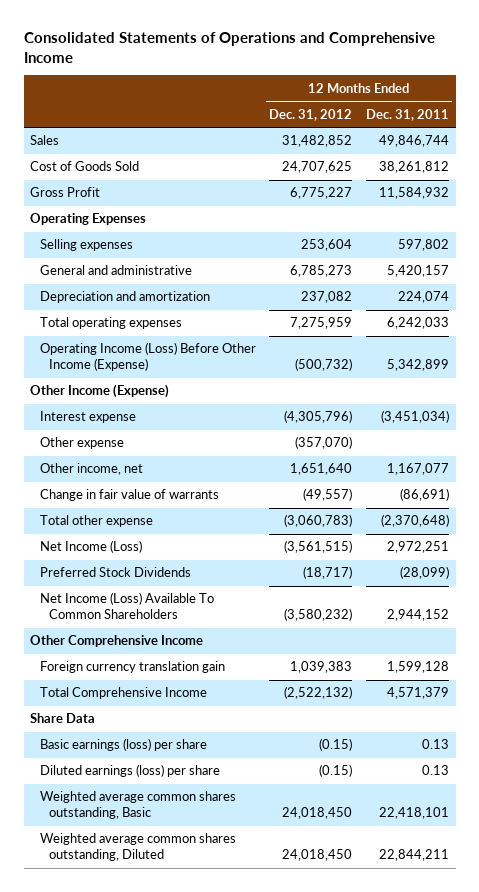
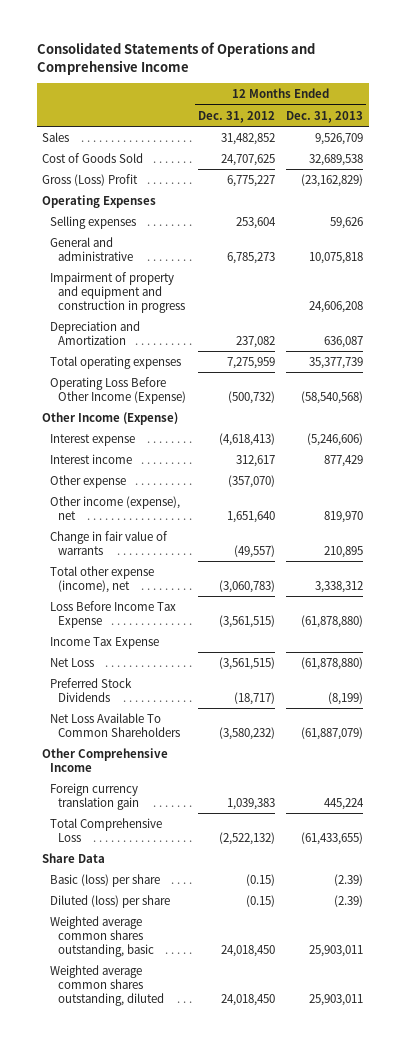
- | 12 Months Ended Dec. 31, 2012 | 12 Months Ended Dec. 31, 2011
+ | 12 Months Ended Dec. 31, 2012 | 12 Months Ended Dec. 31, 2013
- Gross Profit | 6,775,227 | 11,584,932
+ Gross (Loss) Profit | 6,775,227 | (23,162,829)
- Depreciation and amortization | 237,082 | 224,074
+ Impairment of property and equipment and construction in progress | | 24,606,208
+ Depreciation and Amortization | 237,082 | 636,087
- Operating Income (Loss) Before Other Income (Expense) | (500,732) | 5,342,899
+ Operating Loss Before Other Income (Expense) | (500,732) | (58,540,568)
- Interest expense | (4,305,796) | (3,451,034)
+ Interest expense | (4,618,413) | (5,246,606)
+ Interest income | 312,617 | 877,429
- Other income, net | 1,651,640 | 1,167,077
+ Other income (expense), net | 1,651,640 | 819,970
- Total other expense | (3,060,783) | (2,370,648)
- Net Income (Loss) | (3,561,515) | 2,972,251
+ Total other expense (income), net | (3,060,783) | 3,338,312
+ Loss Before Income Tax Expense | (3,561,515) | (61,878,880)
+ Income Tax Expense
+ Net Loss | (3,561,515) | (61,878,880)
- Net Income (Loss) Available To Common Shareholders | (3,580,232) | 2,944,152
+ Net Loss Available To Common Shareholders | (3,580,232) | (61,887,079)
- Total Comprehensive Income | (2,522,132) | 4,571,379
+ Total Comprehensive Loss | (2,522,132) | (61,433,655)
- Basic earnings (loss) per share | (0.15) | 0.13
- Diluted earnings (loss) per share | (0.15) | 0.13
- Weighted average common shares outstanding, Basic | 24,018,450 | 22,418,101
- Weighted average common shares outstanding, Diluted | 24,018,450 | 22,844,211
+ Basic (loss) per share | (0.15) | (2.39)
+ Diluted (loss) per share | (0.15) | (2.39)
+ Weighted average common shares outstanding, basic | 24,018,450 | 25,903,011
+ Weighted average common shares outstanding, diluted | 24,018,450 | 25,903,011

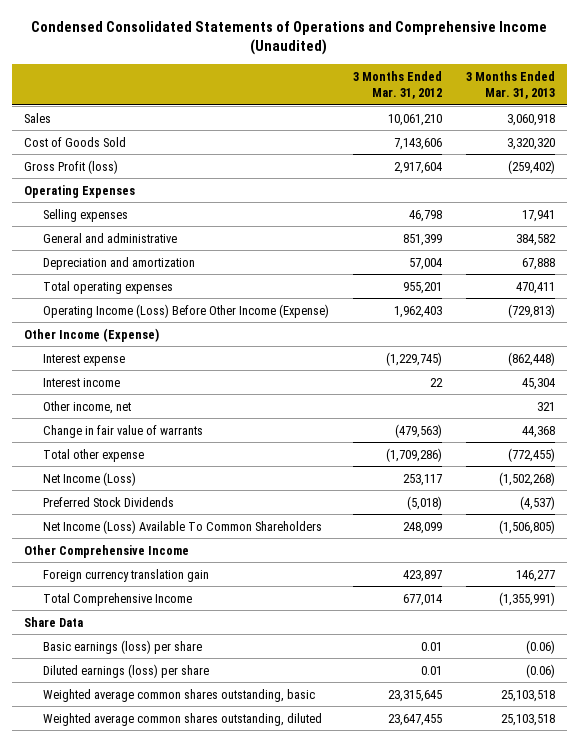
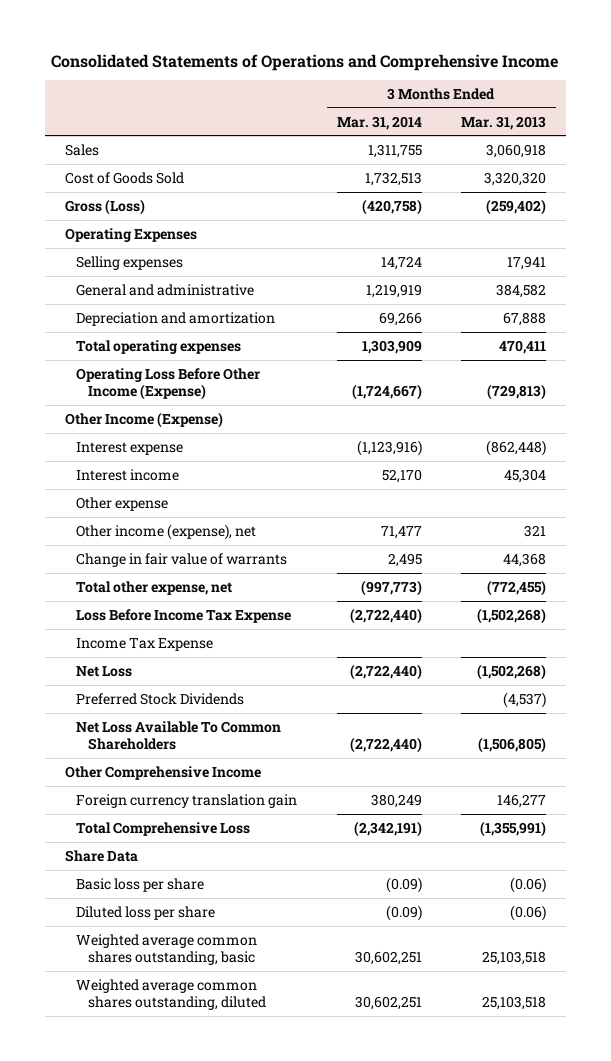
- Condensed Consolidated Statements of Operations and Comprehensive Income (Unaudited)
+ Consolidated Statements of Operations and Comprehensive Income
- | 3 Months Ended Mar. 31, 2012 | 3 Months Ended Mar. 31, 2013
+ | 3 Months Ended Mar. 31, 2014 | 3 Months Ended Mar. 31, 2013
- Gross Profit (loss) | 2,917,604 | (259,402)
+ Gross (Loss) | (420,758) | (259,402)
- Operating Income (Loss) Before Other Income (Expense) | 1,962,403 | (729,813)
+ Operating Loss Before Other Income (Expense) | (1,724,667) | (729,813)
- Other income, net | | 321
+ Other expense
+ Other income (expense), net | 71,477 | 321
- Total other expense | (1,709,286) | (772,455)
- Net Income (Loss) | 253,117 | (1,502,268)
+ Total other expense, net | (997,773) | (772,455)
+ Loss Before Income Tax Expense | (2,722,440) | (1,502,268)
+ Income Tax Expense
+ Net Loss | (2,722,440) | (1,502,268)
- Net Income (Loss) Available To Common Shareholders | 248,099 | (1,506,805)
+ Net Loss Available To Common Shareholders | (2,722,440) | (1,506,805)
- Total Comprehensive Income | 677,014 | (1,355,991)
+ Total Comprehensive Loss | (2,342,191) | (1,355,991)
- Basic earnings (loss) per share | 0.01 | (0.06)
- Diluted earnings (loss) per share | 0.01 | (0.06)
+ Basic loss per share | (0.09) | (0.06)
+ Diluted loss per share | (0.09) | (0.06)

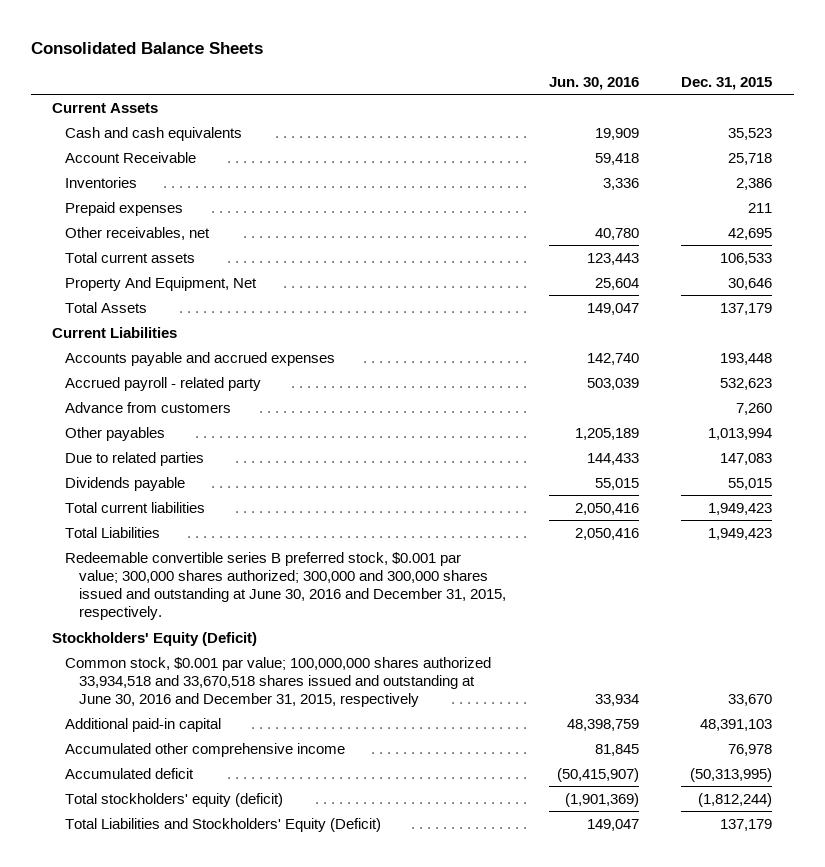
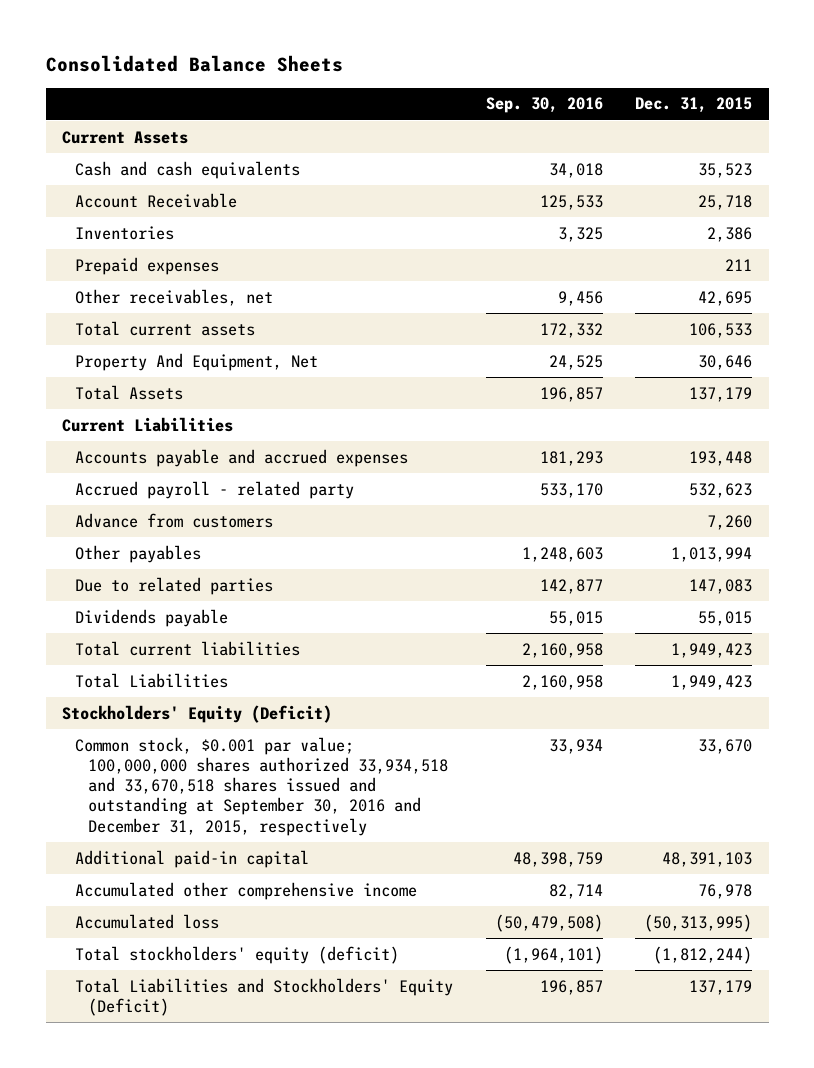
- | Jun. 30, 2016 | Dec. 31, 2015
+ | Sep. 30, 2016 | Dec. 31, 2015
- Redeemable convertible series B preferred stock, $0.001 par value; 300,000 shares authorized; 300,000 and 300,000 shares issued and outstanding at June 30, 2016 and December 31, 2015, respectively.
- Common stock, $0.001 par value; 100,000,000 shares authorized 33,934,518 and 33,670,518 shares issued and outstanding at June 30, 2016 and December 31, 2015, respectively | 33,934 | 33,670
+ Common stock, $0.001 par value; 100,000,000 shares authorized 33,934,518 and 33,670,518 shares issued and outstanding at September 30, 2016 and December 31, 2015, respectively | 33,934 | 33,670
- Accumulated deficit | (50,415,907) | (50,313,995)
+ Accumulated loss | (50,479,508) | (50,313,995)

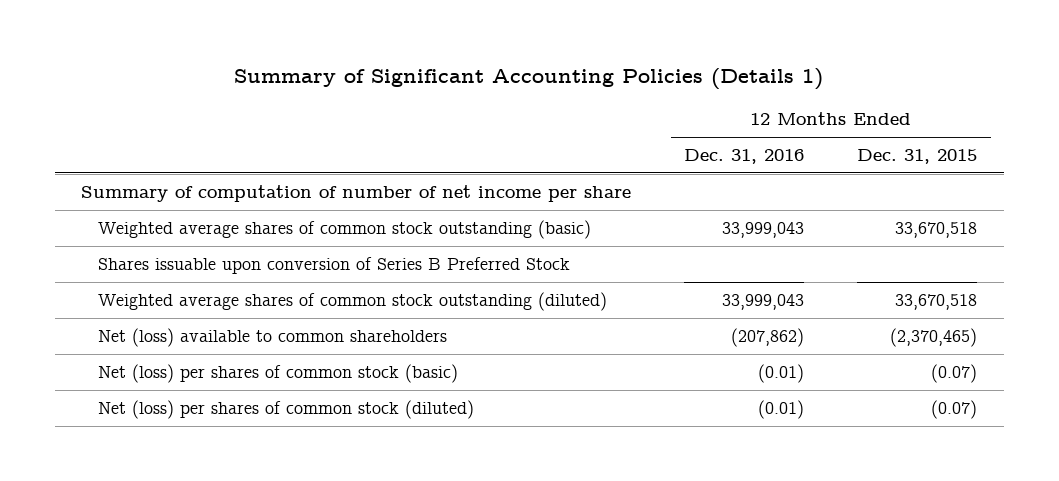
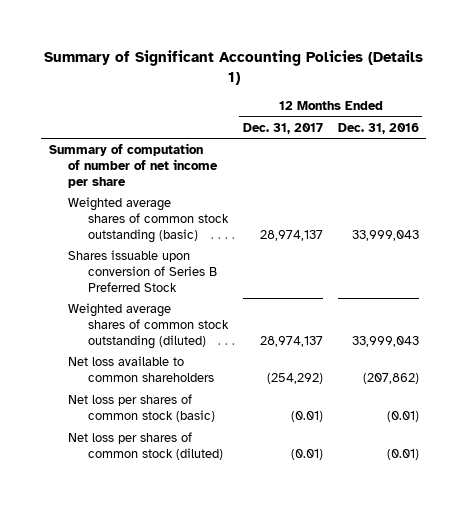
- | 12 Months Ended Dec. 31, 2016 | 12 Months Ended Dec. 31, 2015
+ | 12 Months Ended Dec. 31, 2017 | 12 Months Ended Dec. 31, 2016
- Net (loss) available to common shareholders | (207,862) | (2,370,465)
- Net (loss) per shares of common stock (basic) | (0.01) | (0.07)
- Net (loss) per shares of common stock (diluted) | (0.01) | (0.07)
+ Net loss available to common shareholders | (254,292) | (207,862)
+ Net loss per shares of common stock (basic) | (0.01) | (0.01)
+ Net loss per shares of common stock (diluted) | (0.01) | (0.01)

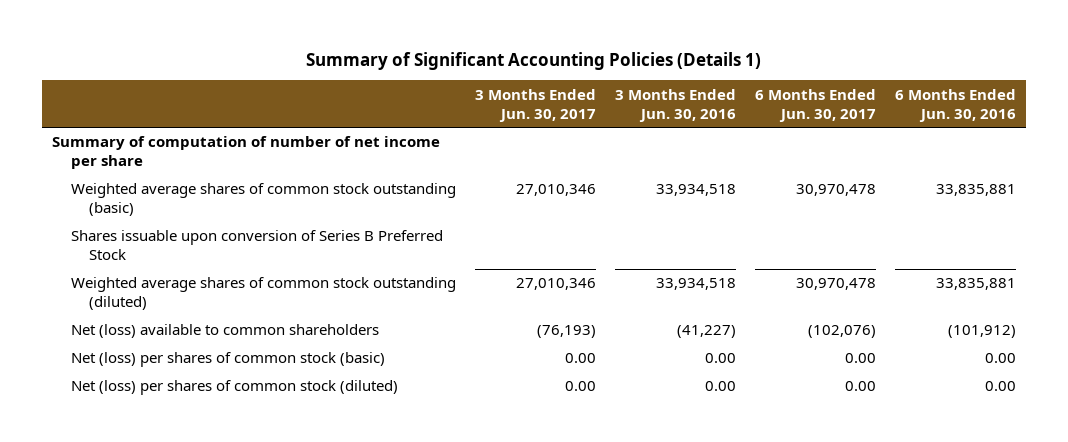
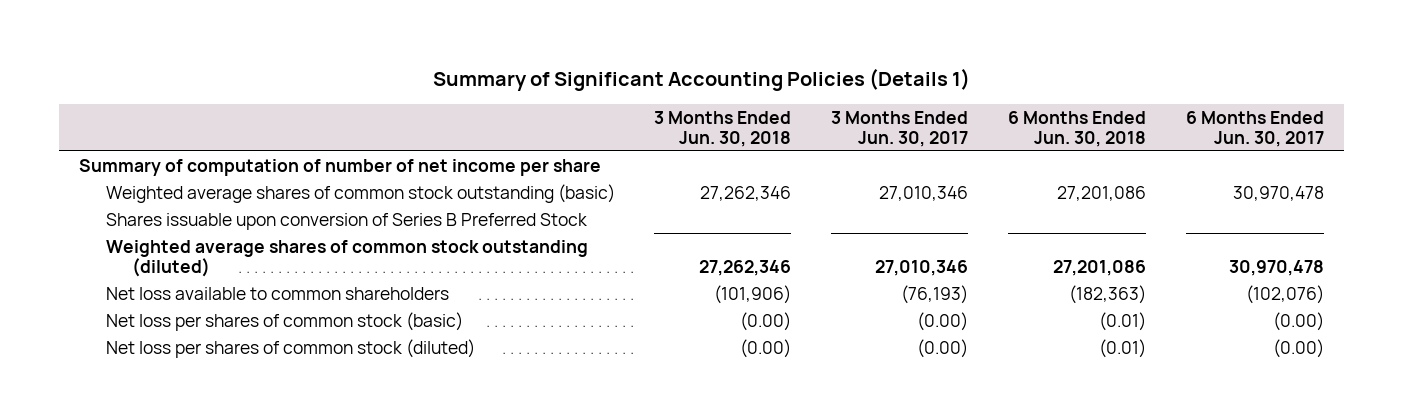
- | 3 Months Ended Jun. 30, 2017 | 3 Months Ended Jun. 30, 2016 | 6 Months Ended Jun. 30, 2017 | 6 Months Ended Jun. 30, 2016
+ | 3 Months Ended Jun. 30, 2018 | 3 Months Ended Jun. 30, 2017 | 6 Months Ended Jun. 30, 2018 | 6 Months Ended Jun. 30, 2017
- Net (loss) available to common shareholders | (76,193) | (41,227) | (102,076) | (101,912)
- Net (loss) per shares of common stock (basic) | 0.00 | 0.00 | 0.00 | 0.00
- Net (loss) per shares of common stock (diluted) | 0.00 | 0.00 | 0.00 | 0.00
+ Net loss available to common shareholders | (101,906) | (76,193) | (182,363) | (102,076)
+ Net loss per shares of common stock (basic) | (0.00) | (0.00) | (0.01) | (0.00)
+ Net loss per shares of common stock (diluted) | (0.00) | (0.00) | (0.01) | (0.00)

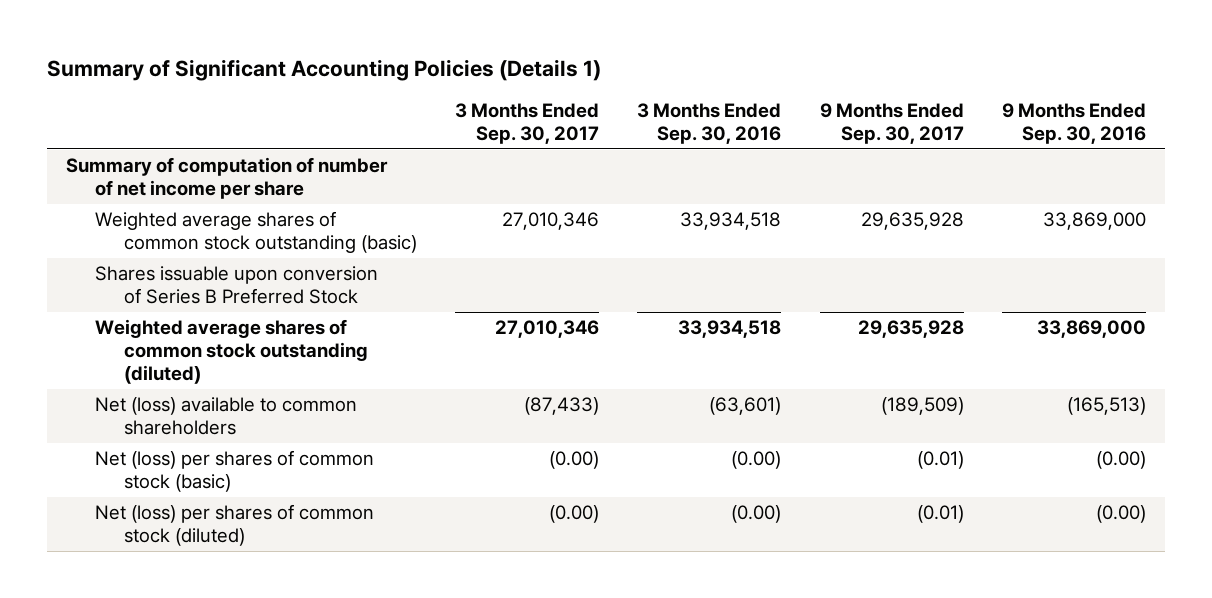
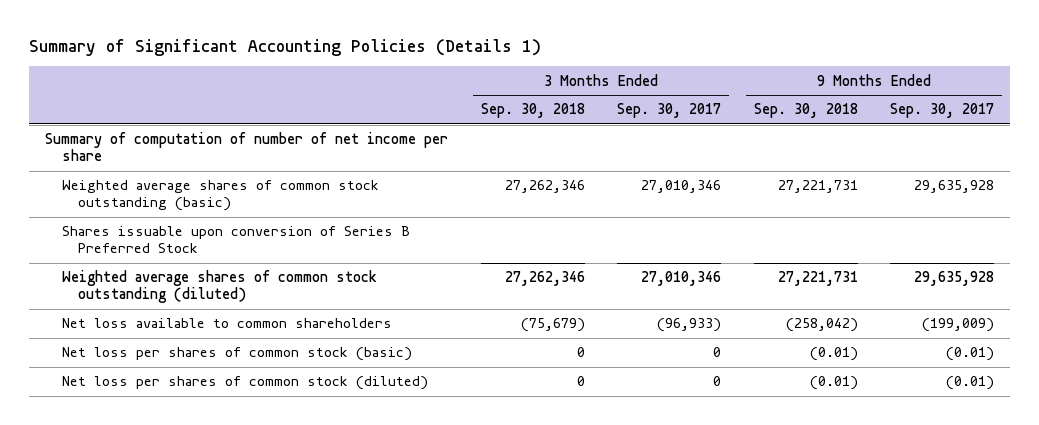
- | 3 Months Ended Sep. 30, 2017 | 3 Months Ended Sep. 30, 2016 | 9 Months Ended Sep. 30, 2017 | 9 Months Ended Sep. 30, 2016
+ | 3 Months Ended Sep. 30, 2018 | 3 Months Ended Sep. 30, 2017 | 9 Months Ended Sep. 30, 2018 | 9 Months Ended Sep. 30, 2017
- Net (loss) available to common shareholders | (87,433) | (63,601) | (189,509) | (165,513)
- Net (loss) per shares of common stock (basic) | (0.00) | (0.00) | (0.01) | (0.00)
- Net (loss) per shares of common stock (diluted) | (0.00) | (0.00) | (0.01) | (0.00)
+ Net loss available to common shareholders | (75,679) | (96,933) | (258,042) | (199,009)
+ Net loss per shares of common stock (basic) | 0 | 0 | (0.01) | (0.01)
+ Net loss per shares of common stock (diluted) | 0 | 0 | (0.01) | (0.01)

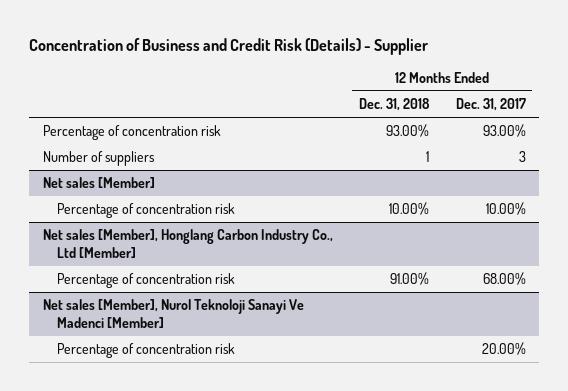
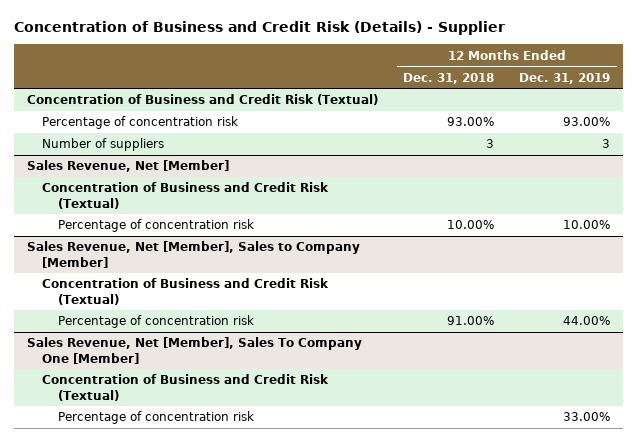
- | 12 Months Ended Dec. 31, 2018 | 12 Months Ended Dec. 31, 2017
+ | 12 Months Ended Dec. 31, 2018 | 12 Months Ended Dec. 31, 2019
+ Concentration of Business and Credit Risk (Textual)
- Number of suppliers | 1 | 3
- Net sales [Member]
+ Number of suppliers | 3 | 3
+ Sales Revenue, Net [Member]
+ Concentration of Business and Credit Risk (Textual)
- Net sales [Member], Honglang Carbon Industry Co., Ltd [Member]
+ Sales Revenue, Net [Member], Sales to Company [Member]
+ Concentration of Business and Credit Risk (Textual)
- Net sales [Member], Nurol Teknoloji Sanayi Ve Madenci [Member]
+ Sales Revenue, Net [Member], Sales To Company One [Member]
+ Concentration of Business and Credit Risk (Textual)

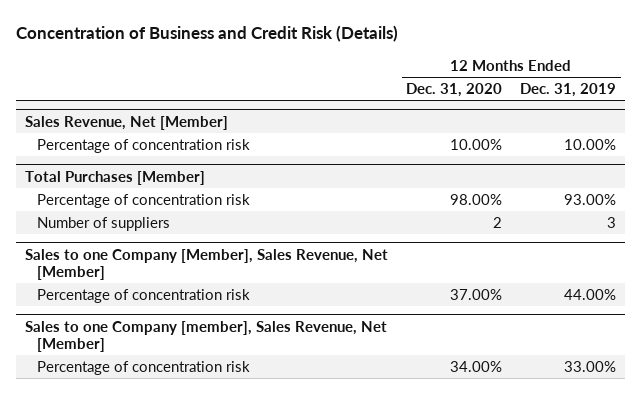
- Concentration of Business and Credit Risk (Details) - Supplier
+ Concentration of Business and Credit Risk (Details)
- | 12 Months Ended Dec. 31, 2018 | 12 Months Ended Dec. 31, 2019
+ | 12 Months Ended Dec. 31, 2020 | 12 Months Ended Dec. 31, 2019
- Concentration of Business and Credit Risk (Textual)
- Percentage of concentration risk | 93.00% | 93.00%
- Number of suppliers | 3 | 3
@ Sales Revenue, Net [Member]
- Concentration of Business and Credit Risk (Textual)
- Sales Revenue, Net [Member], Sales to Company [Member]
- Concentration of Business and Credit Risk (Textual)
+ Total Purchases [Member]
+ Percentage of concentration risk | 98.00% | 93.00%
+ Number of suppliers | 2 | 3
+ Sales to one Company [Member], Sales Revenue, Net [Member]
- Sales Revenue, Net [Member], Sales To Company One [Member]
- Concentration of Business and Credit Risk (Textual)
+ Sales to one Company [member], Sales Revenue, Net [Member]

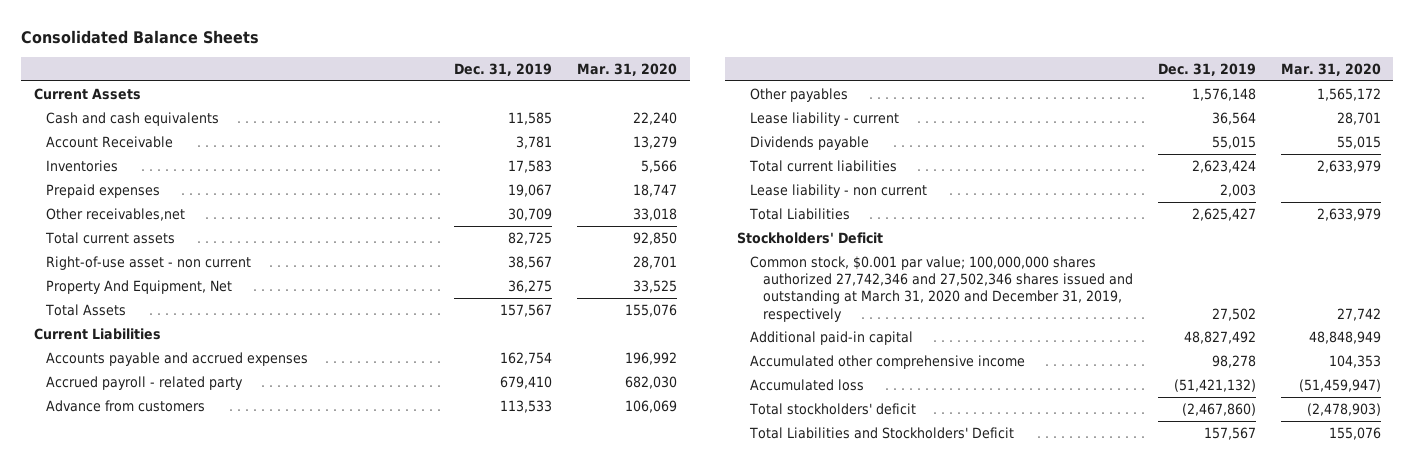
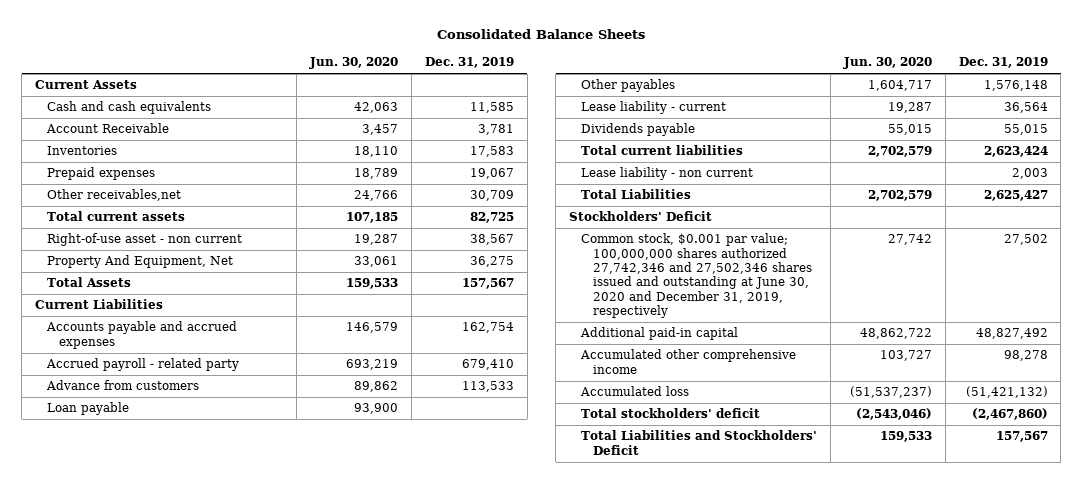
- | Dec. 31, 2019 | Mar. 31, 2020
+ | Jun. 30, 2020 | Dec. 31, 2019
+ Loan payable | 93,900 |
- Common stock, $0.001 par value; 100,000,000 shares authorized 27,742,346 and 27,502,346 shares issued and outstanding at March 31, 2020 and December 31, 2019, respectively | 27,502 | 27,742
+ Common stock, $0.001 par value; 100,000,000 shares authorized 27,742,346 and 27,502,346 shares issued and outstanding at June 30, 2020 and December 31, 2019, respectively | 27,742 | 27,502

